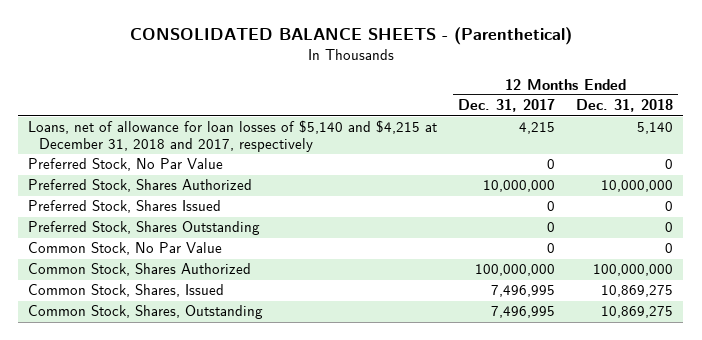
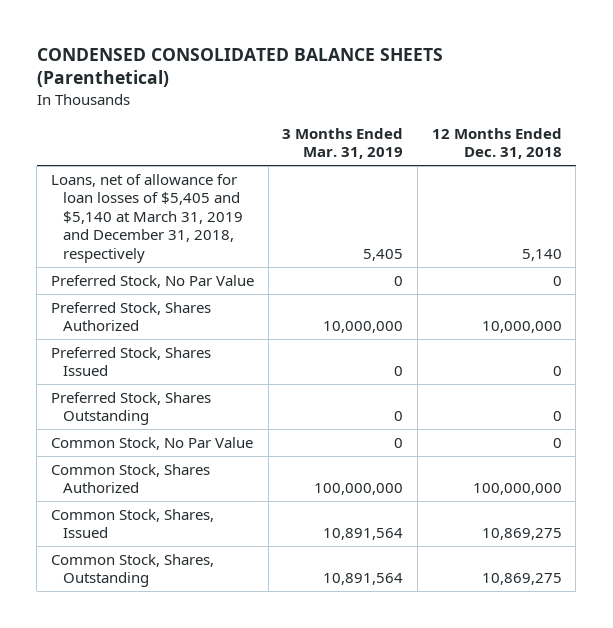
- CONSOLIDATED BALANCE SHEETS - (Parenthetical)
+ CONDENSED CONSOLIDATED BALANCE SHEETS (Parenthetical)
- | 12 Months Ended Dec. 31, 2017 | 12 Months Ended Dec. 31, 2018
+ | 3 Months Ended Mar. 31, 2019 | 12 Months Ended Dec. 31, 2018
- Loans, net of allowance for loan losses of $5,140 and $4,215 at December 31, 2018 and 2017, respectively | 4,215 | 5,140
+ Loans, net of allowance for loan losses of $5,405 and $5,140 at March 31, 2019 and December 31, 2018, respectively | 5,405 | 5,140

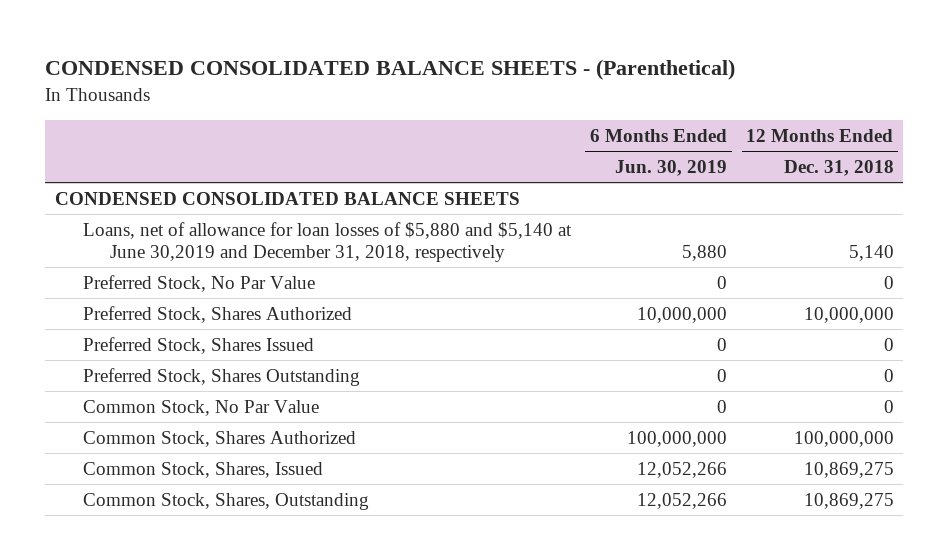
- CONDENSED CONSOLIDATED BALANCE SHEETS (Parenthetical)
+ CONDENSED CONSOLIDATED BALANCE SHEETS - (Parenthetical)
- | 3 Months Ended Mar. 31, 2019 | 12 Months Ended Dec. 31, 2018
+ | 6 Months Ended Jun. 30, 2019 | 12 Months Ended Dec. 31, 2018
- Loans, net of allowance for loan losses of $5,405 and $5,140 at March 31, 2019 and December 31, 2018, respectively | 5,405 | 5,140
+ CONDENSED CONSOLIDATED BALANCE SHEETS
+ Loans, net of allowance for loan losses of $5,880 and $5,140 at June 30,2019 and December 31, 2018, respectively | 5,880 | 5,140

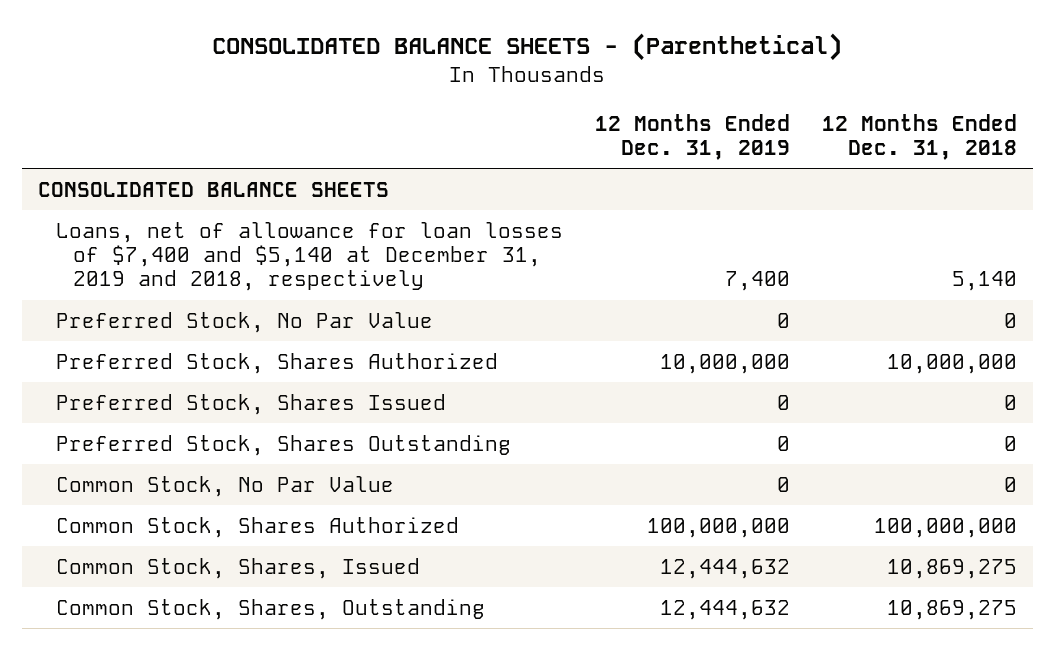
- CONDENSED CONSOLIDATED BALANCE SHEETS - (Parenthetical)
+ CONSOLIDATED BALANCE SHEETS - (Parenthetical)
- | 6 Months Ended Jun. 30, 2019 | 12 Months Ended Dec. 31, 2018
+ | 12 Months Ended Dec. 31, 2019 | 12 Months Ended Dec. 31, 2018
- CONDENSED CONSOLIDATED BALANCE SHEETS
- Loans, net of allowance for loan losses of $5,880 and $5,140 at June 30,2019 and December 31, 2018, respectively | 5,880 | 5,140
+ CONSOLIDATED BALANCE SHEETS
+ Loans, net of allowance for loan losses of $7,400 and $5,140 at December 31, 2019 and 2018, respectively | 7,400 | 5,140

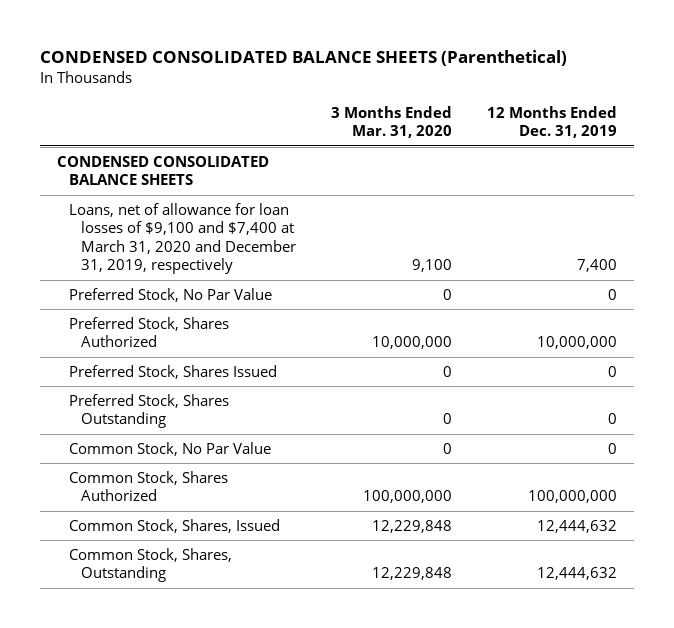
- CONSOLIDATED BALANCE SHEETS - (Parenthetical)
+ CONDENSED CONSOLIDATED BALANCE SHEETS (Parenthetical)
- | 12 Months Ended Dec. 31, 2019 | 12 Months Ended Dec. 31, 2018
+ | 3 Months Ended Mar. 31, 2020 | 12 Months Ended Dec. 31, 2019
- CONSOLIDATED BALANCE SHEETS
- Loans, net of allowance for loan losses of $7,400 and $5,140 at December 31, 2019 and 2018, respectively | 7,400 | 5,140
+ CONDENSED CONSOLIDATED BALANCE SHEETS
+ Loans, net of allowance for loan losses of $9,100 and $7,400 at March 31, 2020 and December 31, 2019, respectively | 9,100 | 7,400

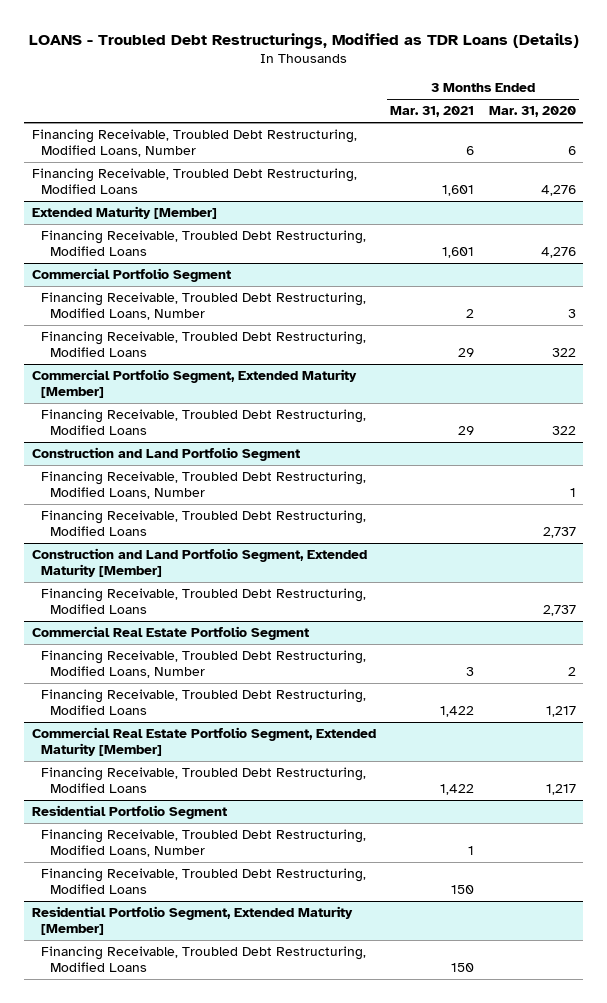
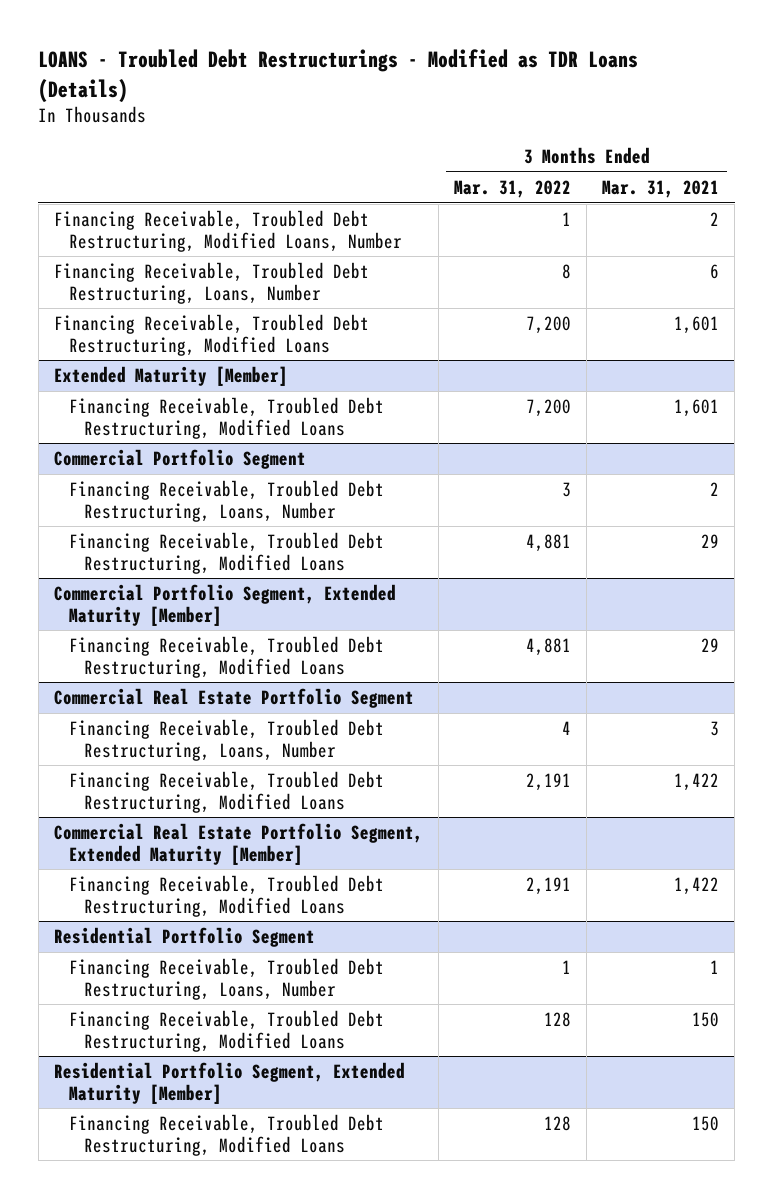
- LOANS - Troubled Debt Restructurings, Modified as TDR Loans (Details)
+ LOANS - Troubled Debt Restructurings - Modified as TDR Loans (Details)
- | 3 Months Ended Mar. 31, 2021 | 3 Months Ended Mar. 31, 2020
+ | 3 Months Ended Mar. 31, 2022 | 3 Months Ended Mar. 31, 2021
- Financing Receivable, Troubled Debt Restructuring, Modified Loans, Number | 6 | 6
+ Financing Receivable, Troubled Debt Restructuring, Modified Loans, Number | 1 | 2
+ Financing Receivable, Troubled Debt Restructuring, Loans, Number | 8 | 6
@ Commercial Portfolio Segment
- Financing Receivable, Troubled Debt Restructuring, Modified Loans, Number | 2 | 3
+ Financing Receivable, Troubled Debt Restructuring, Loans, Number | 3 | 2
- Construction and Land Portfolio Segment
- Financing Receivable, Troubled Debt Restructuring, Modified Loans, Number | | 1
- Financing Receivable, Troubled Debt Restructuring, Modified Loans | | 2,737
- Construction and Land Portfolio Segment, Extended Maturity [Member]
- Financing Receivable, Troubled Debt Restructuring, Modified Loans | | 2,737
@ Commercial Real Estate Portfolio Segment
- Financing Receivable, Troubled Debt Restructuring, Modified Loans, Number | 3 | 2
+ Financing Receivable, Troubled Debt Restructuring, Loans, Number | 4 | 3
@ Residential Portfolio Segment
- Financing Receivable, Troubled Debt Restructuring, Modified Loans, Number | 1 |
+ Financing Receivable, Troubled Debt Restructuring, Loans, Number | 1 | 1

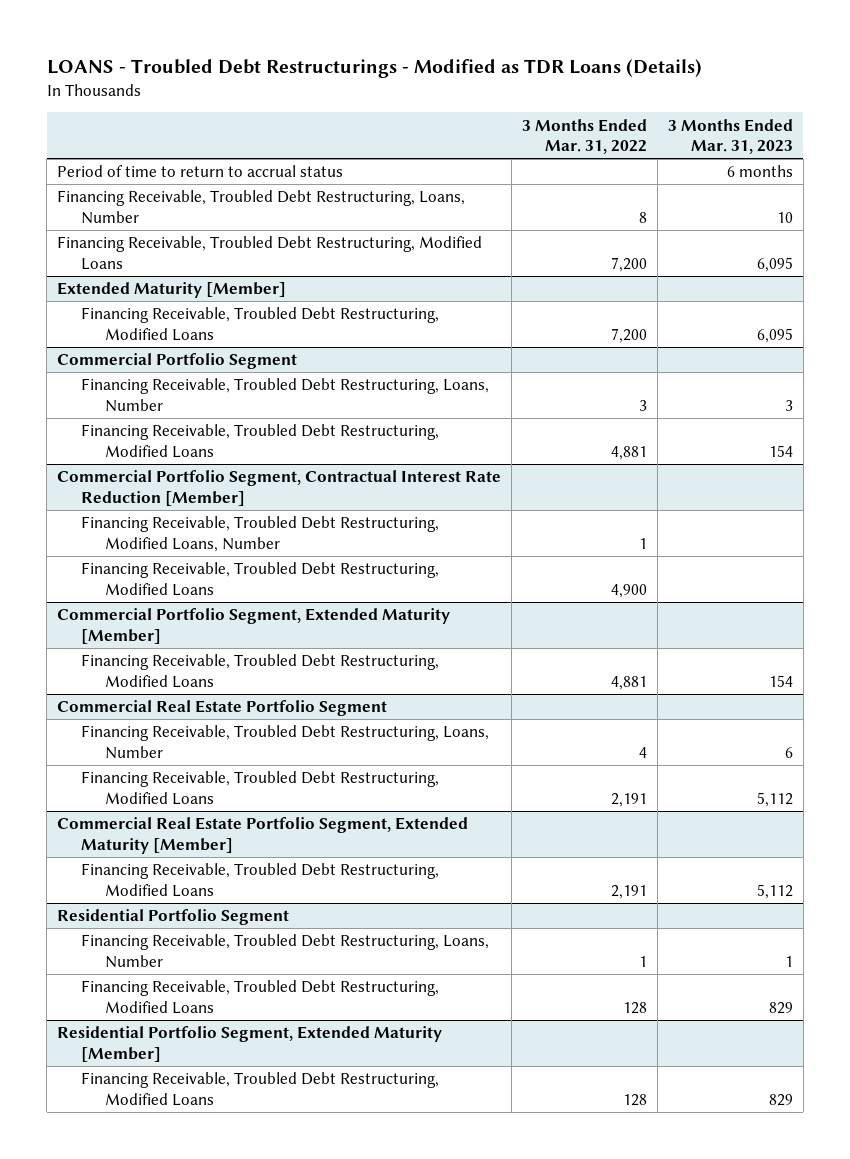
- | 3 Months Ended Mar. 31, 2022 | 3 Months Ended Mar. 31, 2021
+ | 3 Months Ended Mar. 31, 2022 | 3 Months Ended Mar. 31, 2023
- Financing Receivable, Troubled Debt Restructuring, Modified Loans, Number | 1 | 2
+ Period of time to return to accrual status | | 6 months
+ Commercial Portfolio Segment, Contractual Interest Rate Reduction [Member]
+ Financing Receivable, Troubled Debt Restructuring, Modified Loans, Number | 1 |
+ Financing Receivable, Troubled Debt Restructuring, Modified Loans | 4,900 |

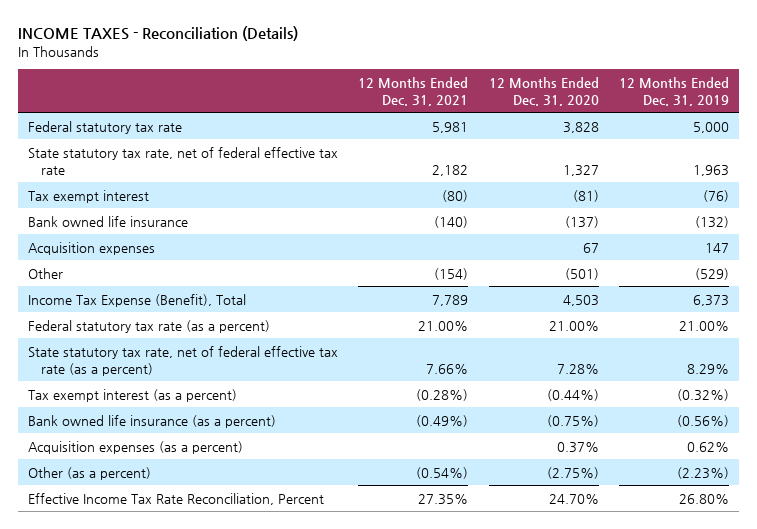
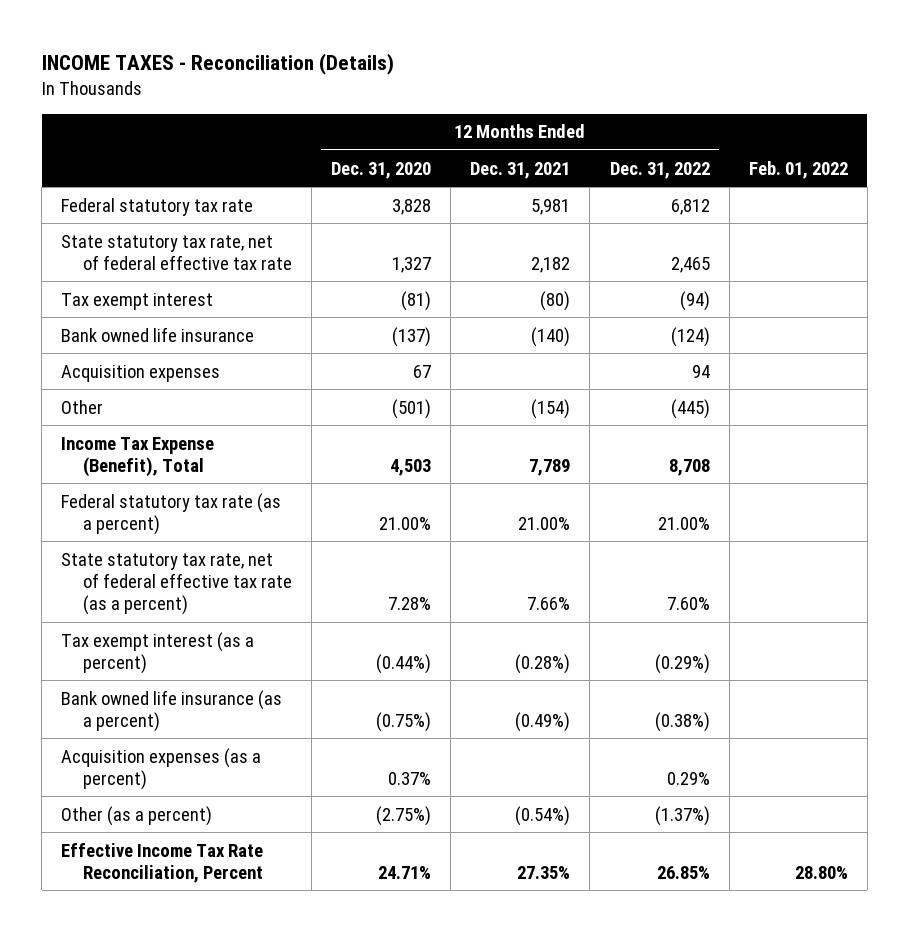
- | 12 Months Ended Dec. 31, 2021 | 12 Months Ended Dec. 31, 2020 | 12 Months Ended Dec. 31, 2019
+ | 12 Months Ended Dec. 31, 2020 | 12 Months Ended Dec. 31, 2021 | 12 Months Ended Dec. 31, 2022 | Feb. 01, 2022
- Effective Income Tax Rate Reconciliation, Percent | 27.35% | 24.70% | 26.80%
+ Effective Income Tax Rate Reconciliation, Percent | 24.71% | 27.35% | 26.85% | 28.80%

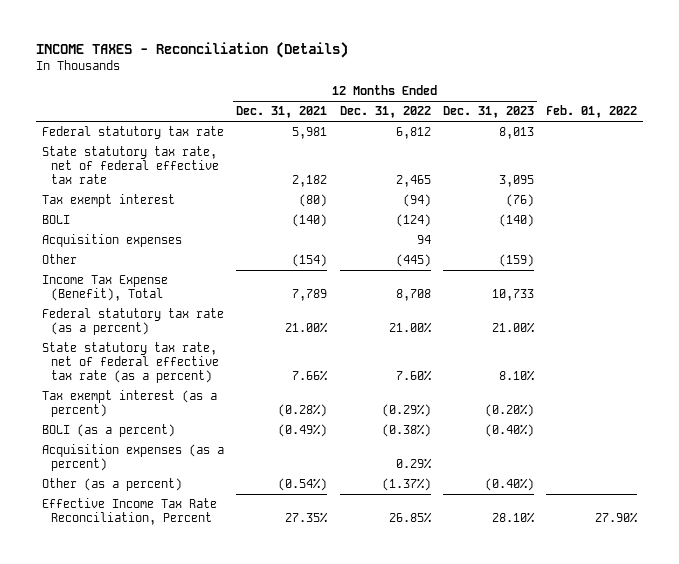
- | 12 Months Ended Dec. 31, 2020 | 12 Months Ended Dec. 31, 2021 | 12 Months Ended Dec. 31, 2022 | Feb. 01, 2022
+ | 12 Months Ended Dec. 31, 2021 | 12 Months Ended Dec. 31, 2022 | 12 Months Ended Dec. 31, 2023 | Feb. 01, 2022
- Bank owned life insurance | (137) | (140) | (124) |
+ BOLI | (140) | (124) | (140) |
- Bank owned life insurance (as a percent) | (0.75%) | (0.49%) | (0.38%) |
+ BOLI (as a percent) | (0.49%) | (0.38%) | (0.40%) |
- Effective Income Tax Rate Reconciliation, Percent | 24.71% | 27.35% | 26.85% | 28.80%
+ Effective Income Tax Rate Reconciliation, Percent | 27.35% | 26.85% | 28.10% | 27.90%

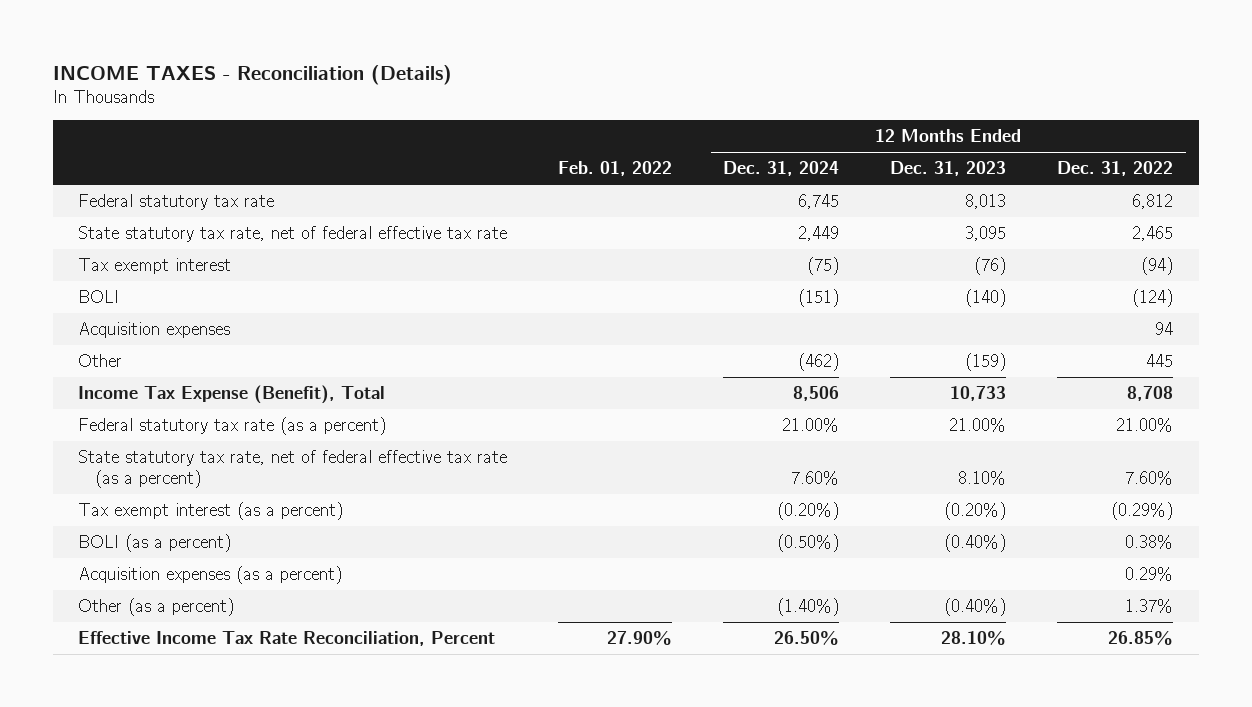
- | 12 Months Ended Dec. 31, 2021 | 12 Months Ended Dec. 31, 2022 | 12 Months Ended Dec. 31, 2023 | Feb. 01, 2022
+ | Feb. 01, 2022 | 12 Months Ended Dec. 31, 2024 | 12 Months Ended Dec. 31, 2023 | 12 Months Ended Dec. 31, 2022
- Other | (154) | (445) | (159) |
+ Other | | (462) | (159) | 445
- BOLI (as a percent) | (0.49%) | (0.38%) | (0.40%) |
+ BOLI (as a percent) | | (0.50%) | (0.40%) | 0.38%
- Other (as a percent) | (0.54%) | (1.37%) | (0.40%) |
+ Other (as a percent) | | (1.40%) | (0.40%) | 1.37%

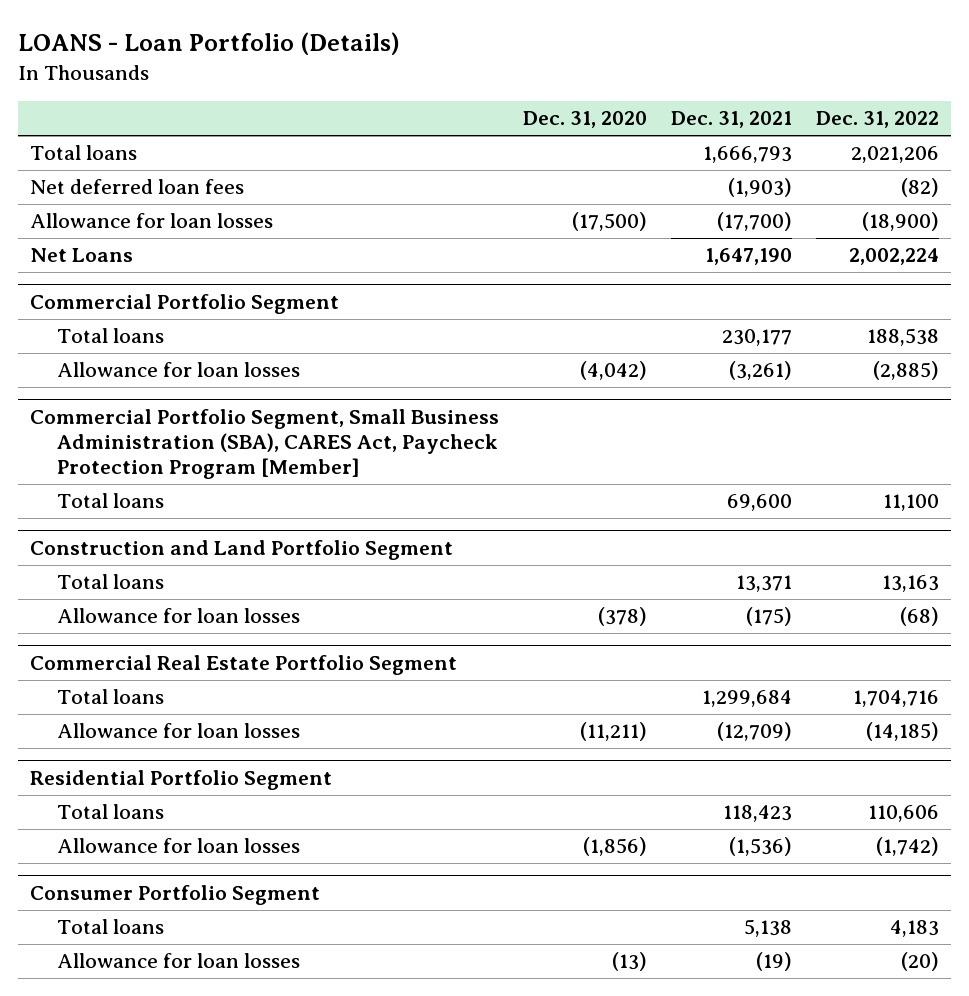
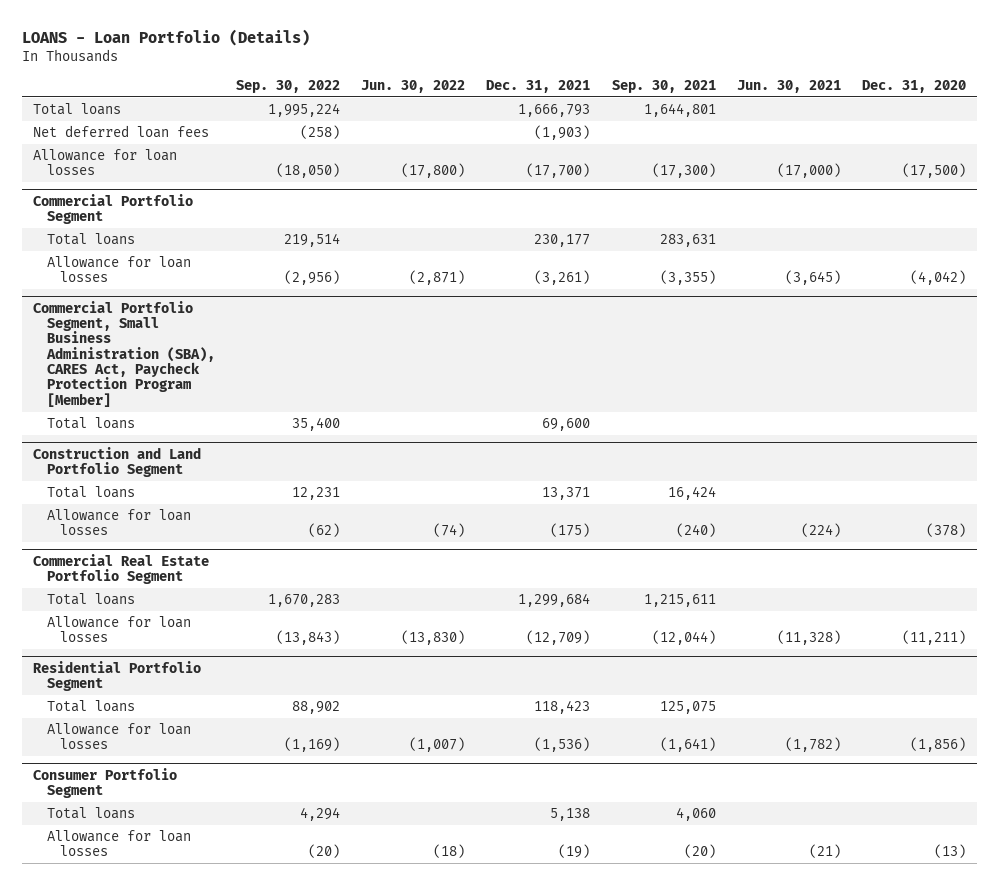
- | Dec. 31, 2020 | Dec. 31, 2021 | Dec. 31, 2022
+ | Sep. 30, 2022 | Jun. 30, 2022 | Dec. 31, 2021 | Sep. 30, 2021 | Jun. 30, 2021 | Dec. 31, 2020
- Net Loans | | 1,647,190 | 2,002,224

